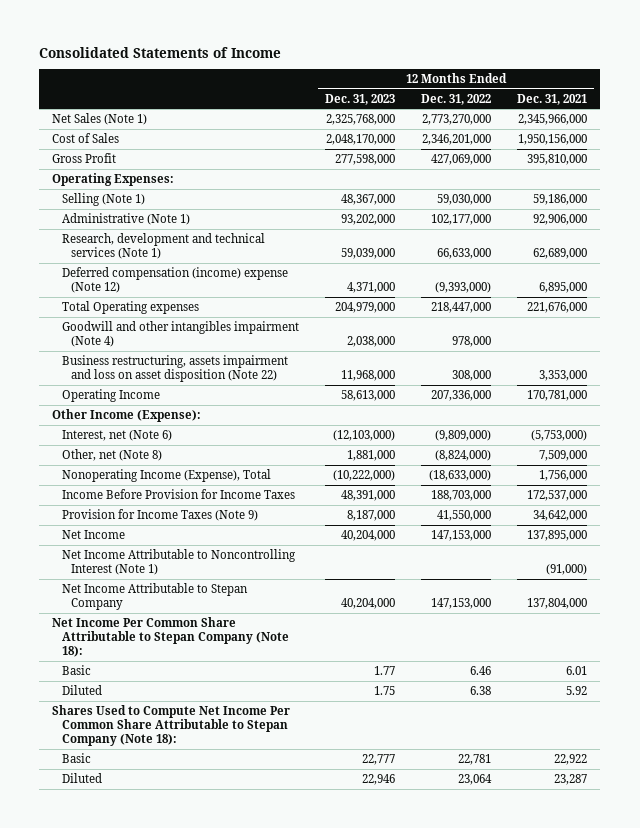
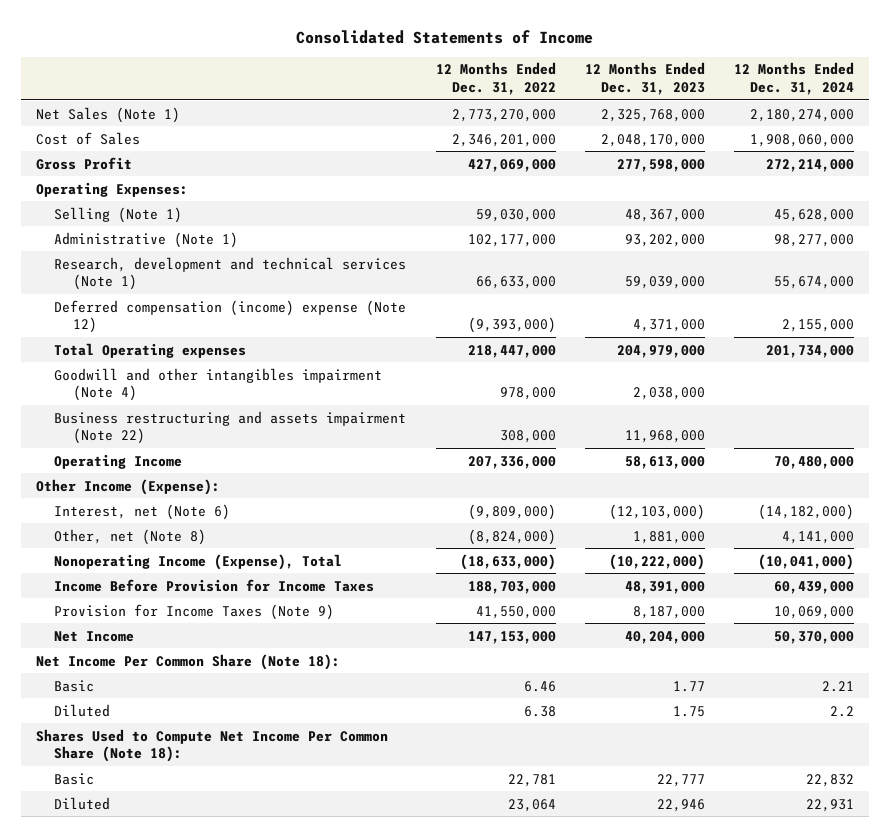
- | 12 Months Ended Dec. 31, 2023 | 12 Months Ended Dec. 31, 2022 | 12 Months Ended Dec. 31, 2021
+ | 12 Months Ended Dec. 31, 2022 | 12 Months Ended Dec. 31, 2023 | 12 Months Ended Dec. 31, 2024
- Business restructuring, assets impairment and loss on asset disposition (Note 22) | 11,968,000 | 308,000 | 3,353,000
+ Business restructuring and assets impairment (Note 22) | 308,000 | 11,968,000 |
- Net Income Attributable to Noncontrolling Interest (Note 1) | | | (91,000)
- Net Income Attributable to Stepan Company | 40,204,000 | 147,153,000 | 137,804,000
- Net Income Per Common Share Attributable to Stepan Company (Note 18):
+ Net Income Per Common Share (Note 18):
- Shares Used to Compute Net Income Per Common Share Attributable to Stepan Company (Note 18):
+ Shares Used to Compute Net Income Per Common Share (Note 18):

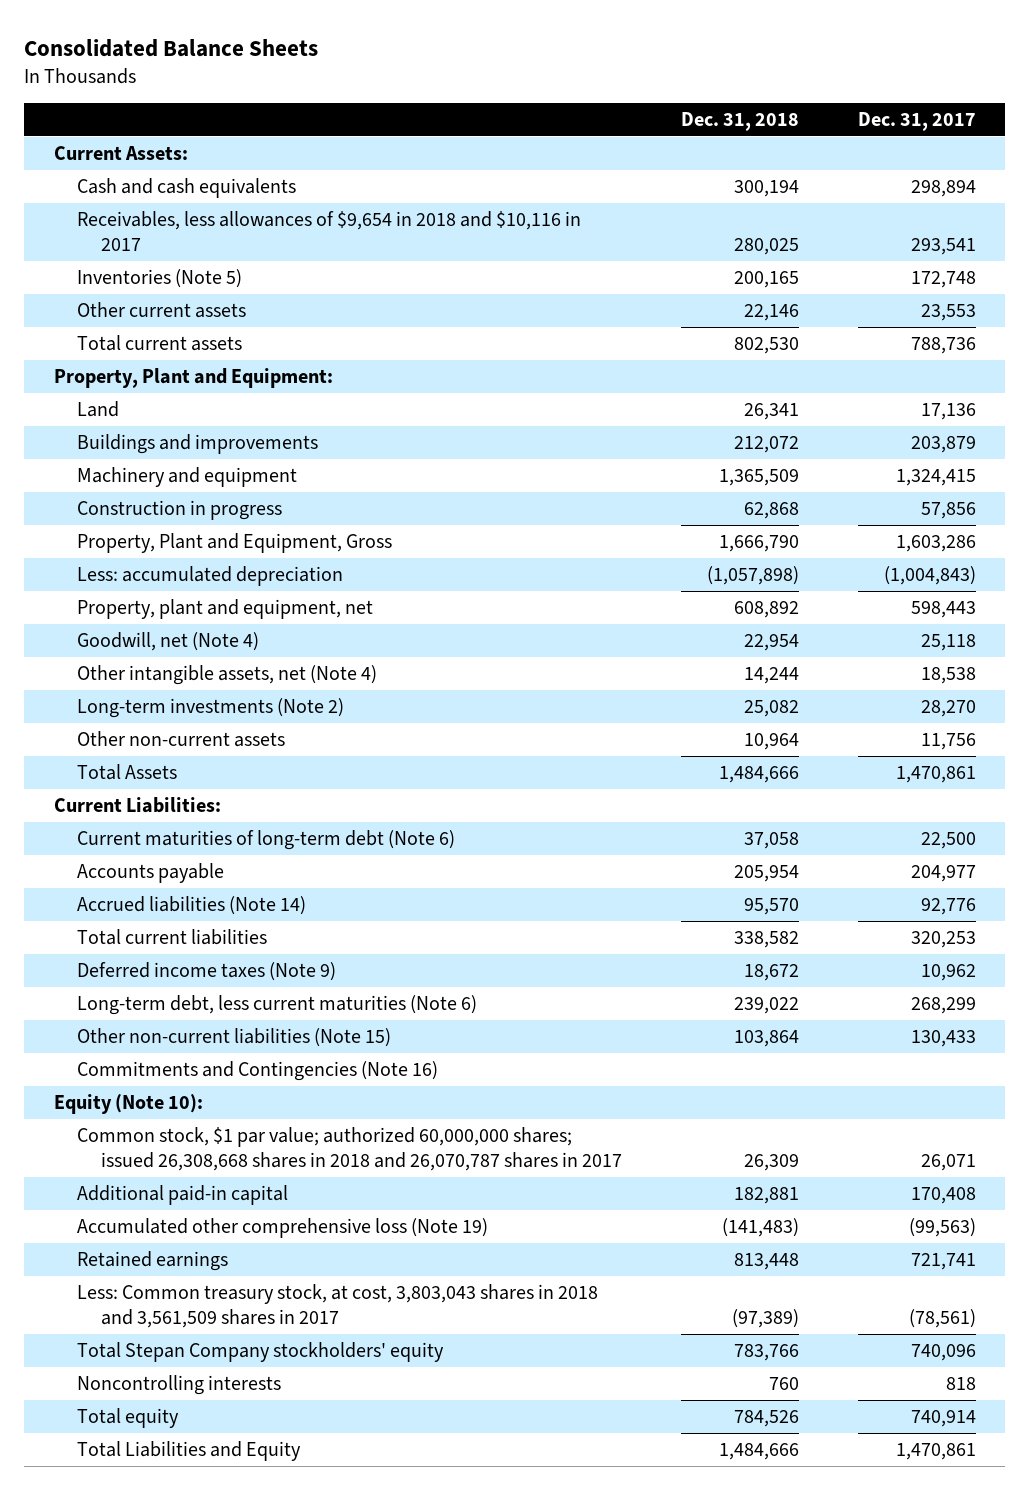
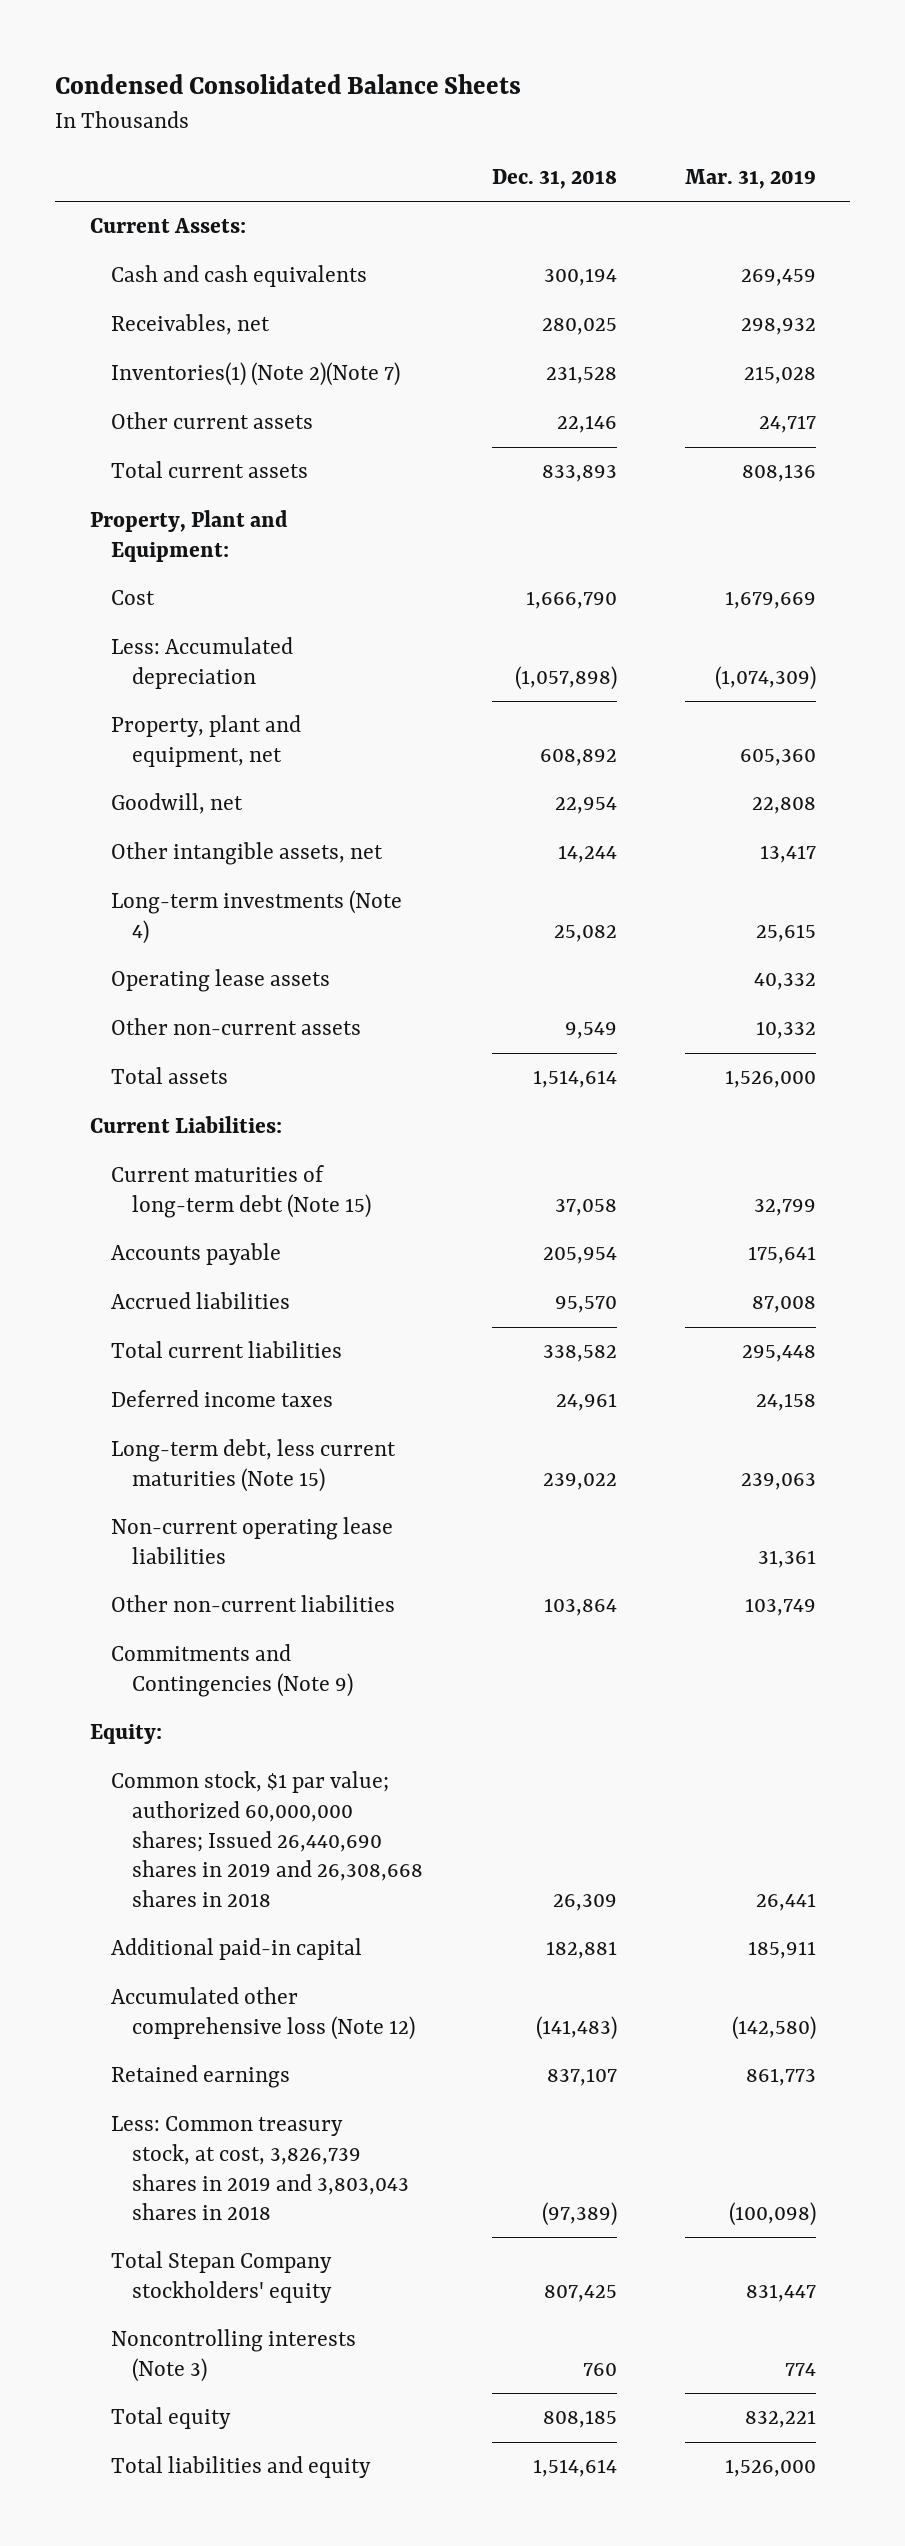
- Consolidated Balance Sheets
+ Condensed Consolidated Balance Sheets
- | Dec. 31, 2018 | Dec. 31, 2017
+ | Dec. 31, 2018 | Mar. 31, 2019
- Receivables, less allowances of $9,654 in 2018 and $10,116 in 2017 | 280,025 | 293,541
- Inventories (Note 5) | 200,165 | 172,748
+ Receivables, net | 280,025 | 298,932
+ Inventories(1) (Note 2)(Note 7) | 231,528 | 215,028
- Total current assets | 802,530 | 788,736
+ Total current assets | 833,893 | 808,136
- Land | 26,341 | 17,136
- Buildings and improvements | 212,072 | 203,879
- Machinery and equipment | 1,365,509 | 1,324,415
- Construction in progress | 62,868 | 57,856
- Property, Plant and Equipment, Gross | 1,666,790 | 1,603,286
- Less: accumulated depreciation | (1,057,898) | (1,004,843)
+ Cost | 1,666,790 | 1,679,669
+ Less: Accumulated depreciation | (1,057,898) | (1,074,309)
- Goodwill, net (Note 4) | 22,954 | 25,118
- Other intangible assets, net (Note 4) | 14,244 | 18,538
- Long-term investments (Note 2) | 25,082 | 28,270
- Other non-current assets | 10,964 | 11,756
- Total Assets | 1,484,666 | 1,470,861
+ Goodwill, net | 22,954 | 22,808
+ Other intangible assets, net | 14,244 | 13,417
+ Long-term investments (Note 4) | 25,082 | 25,615
+ Operating lease assets | | 40,332
+ Other non-current assets | 9,549 | 10,332
+ Total assets | 1,514,614 | 1,526,000
- Current maturities of long-term debt (Note 6) | 37,058 | 22,500
+ Current maturities of long-term debt (Note 15) | 37,058 | 32,799
- Accrued liabilities (Note 14) | 95,570 | 92,776
+ Accrued liabilities | 95,570 | 87,008
- Deferred income taxes (Note 9) | 18,672 | 10,962
- Long-term debt, less current maturities (Note 6) | 239,022 | 268,299
- Other non-current liabilities (Note 15) | 103,864 | 130,433
- Commitments and Contingencies (Note 16)
- Equity (Note 10):
- Common stock, $1 par value; authorized 60,000,000 shares; issued 26,308,668 shares in 2018 and 26,070,787 shares in 2017 | 26,309 | 26,071
+ Deferred income taxes | 24,961 | 24,158
+ Long-term debt, less current maturities (Note 15) | 239,022 | 239,063
+ Non-current operating lease liabilities | | 31,361
+ Other non-current liabilities | 103,864 | 103,749
+ Commitments and Contingencies (Note 9)
+ Equity:
+ Common stock, $1 par value; authorized 60,000,000 shares; Issued 26,440,690 shares in 2019 and 26,308,668 shares in 2018 | 26,309 | 26,441
- Accumulated other comprehensive loss (Note 19) | (141,483) | (99,563)
- Retained earnings | 813,448 | 721,741
- Less: Common treasury stock, at cost, 3,803,043 shares in 2018 and 3,561,509 shares in 2017 | (97,389) | (78,561)
- Total Stepan Company stockholders' equity | 783,766 | 740,096
- Noncontrolling interests | 760 | 818
- Total equity | 784,526 | 740,914
- Total Liabilities and Equity | 1,484,666 | 1,470,861
+ Accumulated other comprehensive loss (Note 12) | (141,483) | (142,580)
+ Retained earnings | 837,107 | 861,773
+ Less: Common treasury stock, at cost, 3,826,739 shares in 2019 and 3,803,043 shares in 2018 | (97,389) | (100,098)
+ Total Stepan Company stockholders' equity | 807,425 | 831,447
+ Noncontrolling interests (Note 3) | 760 | 774
+ Total equity | 808,185 | 832,221
+ Total liabilities and equity | 1,514,614 | 1,526,000

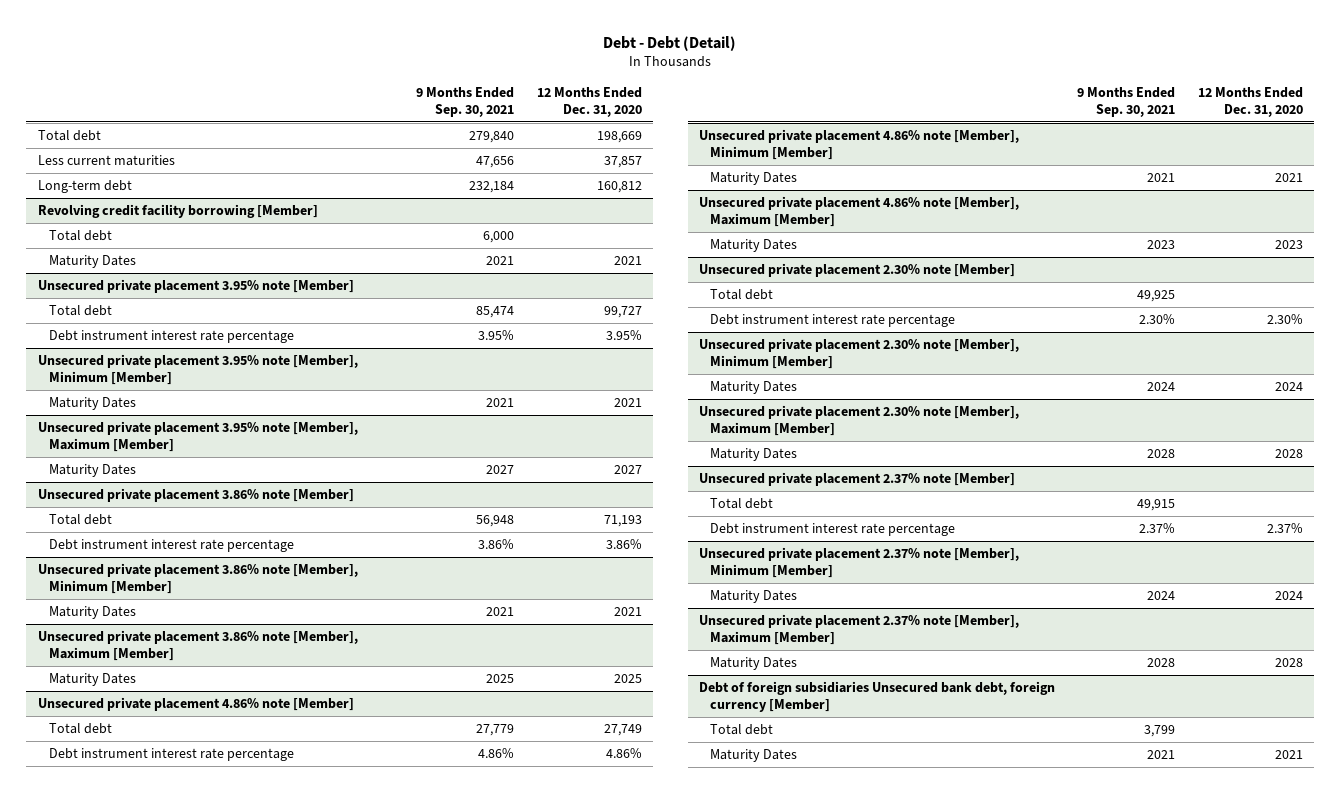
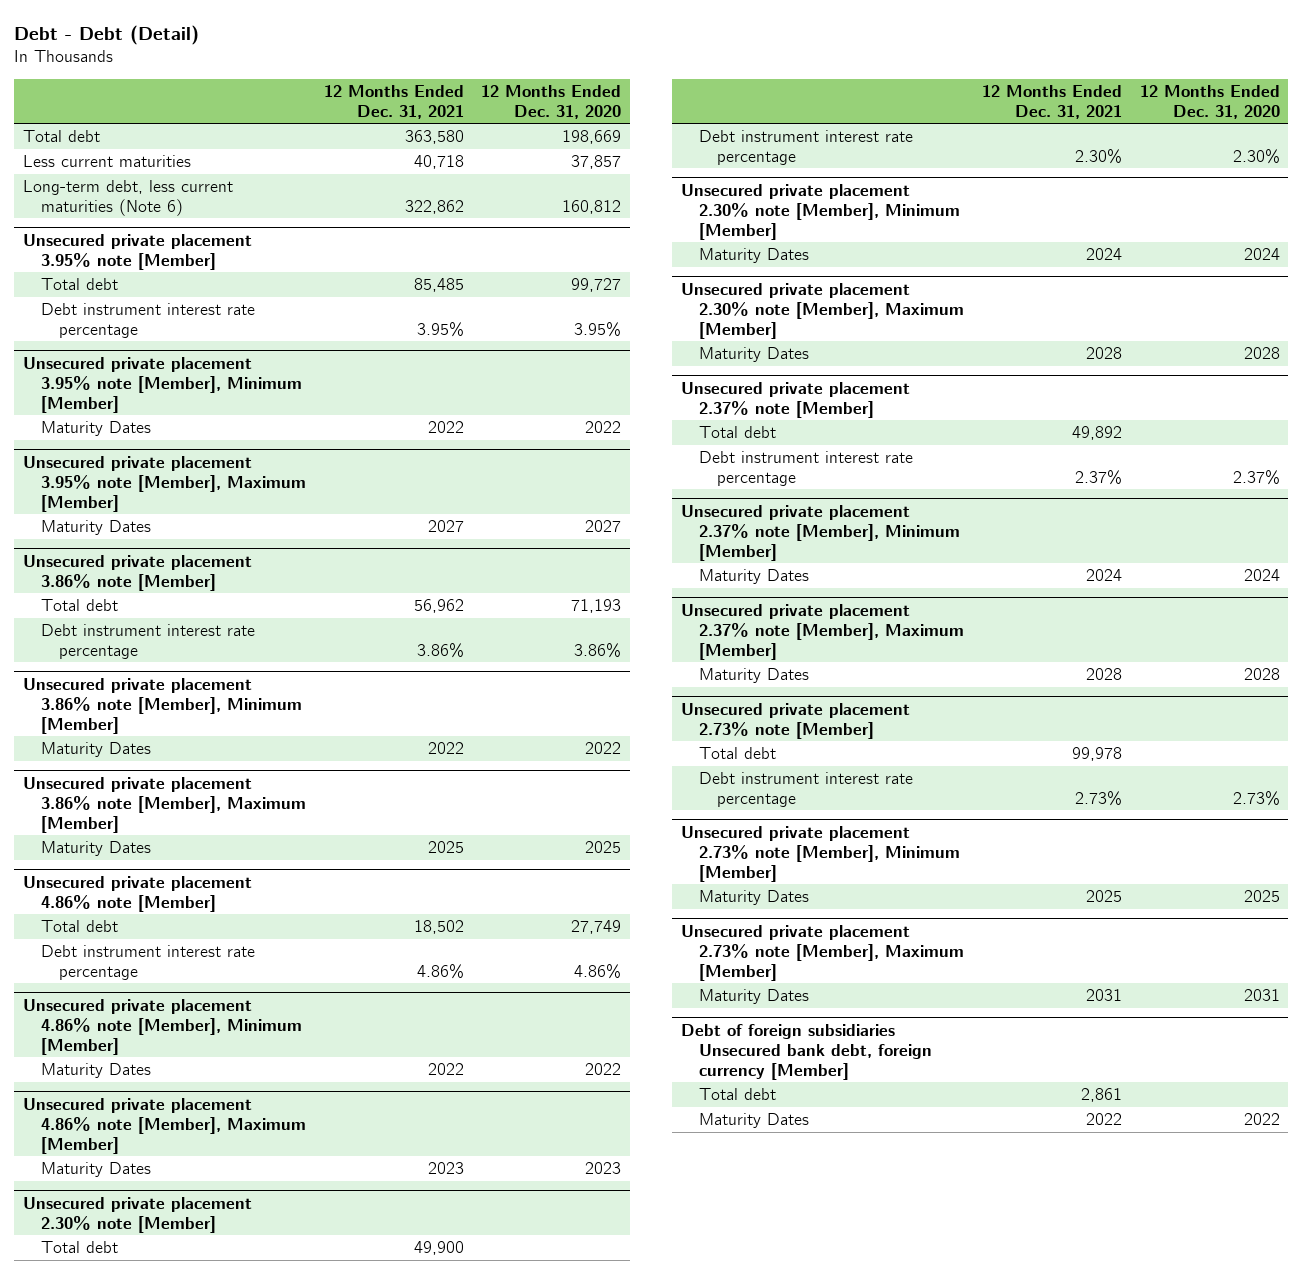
- | 9 Months Ended Sep. 30, 2021 | 12 Months Ended Dec. 31, 2020
+ | 12 Months Ended Dec. 31, 2021 | 12 Months Ended Dec. 31, 2020
- Long-term debt | 232,184 | 160,812
- Revolving credit facility borrowing [Member]
- Total debt | 6,000 |
- Maturity Dates | 2021 | 2021
+ Long-term debt, less current maturities (Note 6) | 322,862 | 160,812
@ Unsecured private placement 3.95% note [Member], Minimum [Member]
- Maturity Dates | 2021 | 2021
+ Maturity Dates | 2022 | 2022
@ Unsecured private placement 3.86% note [Member], Minimum [Member]
- Maturity Dates | 2021 | 2021
+ Maturity Dates | 2022 | 2022
@ Unsecured private placement 4.86% note [Member], Minimum [Member]
- Maturity Dates | 2021 | 2021
+ Maturity Dates | 2022 | 2022
+ Unsecured private placement 2.73% note [Member]
+ Total debt | 99,978 |
+ Debt instrument interest rate percentage | 2.73% | 2.73%
+ Unsecured private placement 2.73% note [Member], Minimum [Member]
+ Maturity Dates | 2025 | 2025
+ Unsecured private placement 2.73% note [Member], Maximum [Member]
+ Maturity Dates | 2031 | 2031
@ Debt of foreign subsidiaries Unsecured bank debt, foreign currency [Member]
- Maturity Dates | 2021 | 2021
+ Maturity Dates | 2022 | 2022

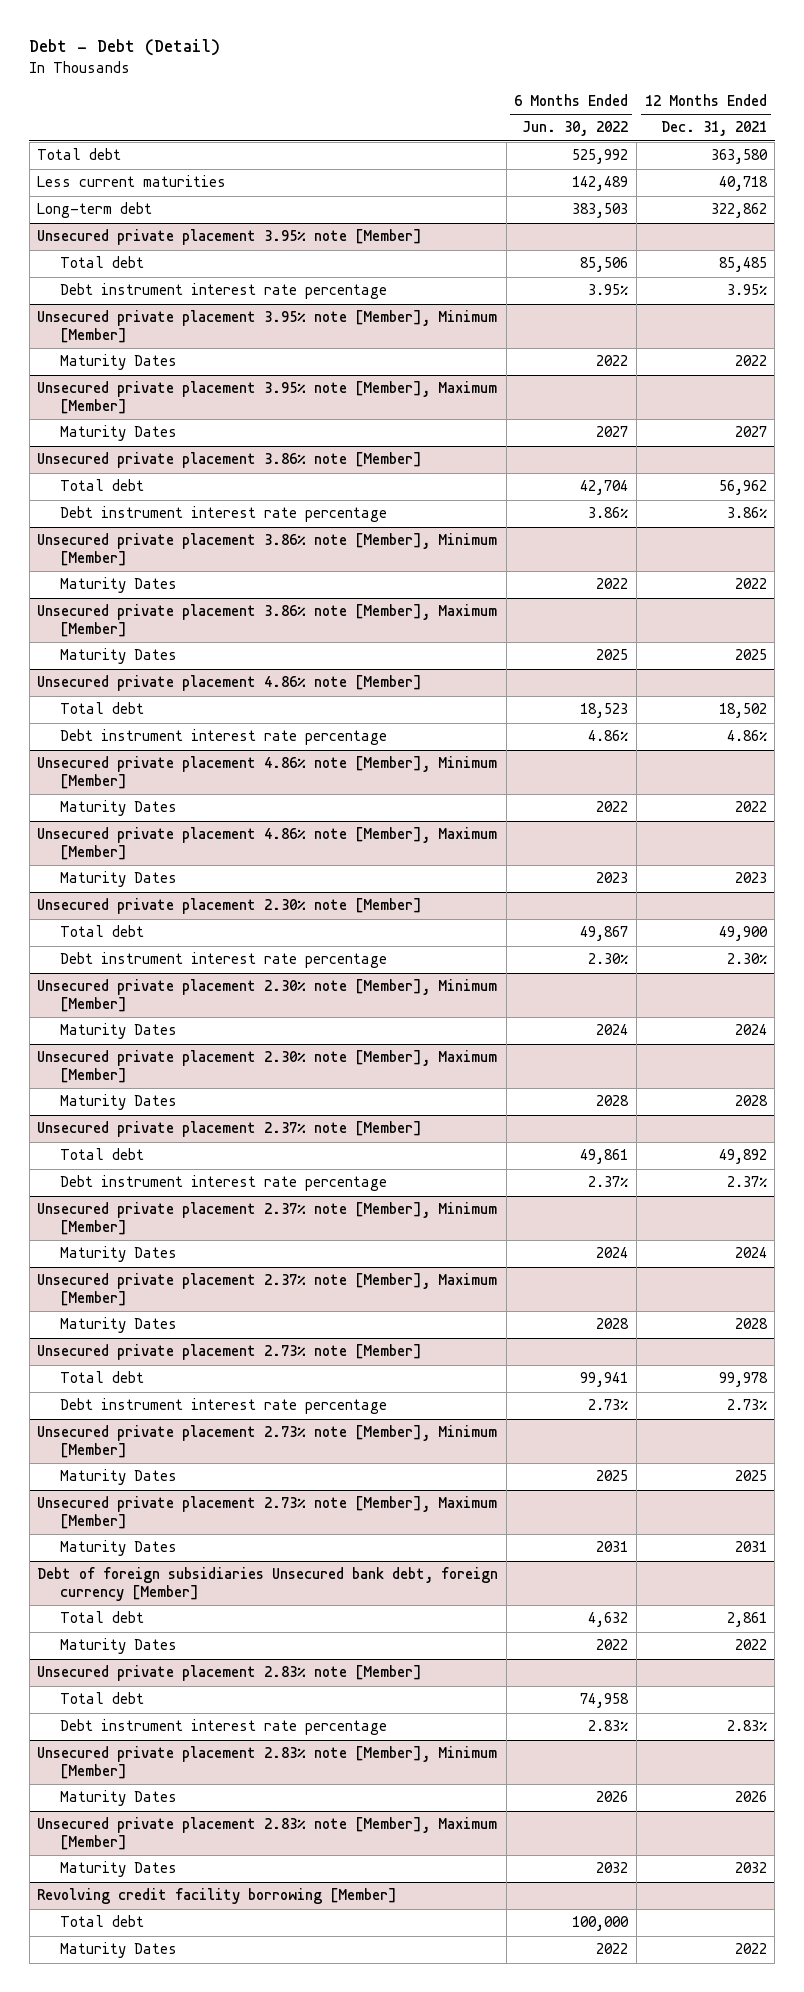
- | 12 Months Ended Dec. 31, 2021 | 12 Months Ended Dec. 31, 2020
+ | 6 Months Ended Jun. 30, 2022 | 12 Months Ended Dec. 31, 2021
- Long-term debt, less current maturities (Note 6) | 322,862 | 160,812
+ Long-term debt | 383,503 | 322,862
+ Unsecured private placement 2.83% note [Member]
+ Total debt | 74,958 |
+ Debt instrument interest rate percentage | 2.83% | 2.83%
+ Unsecured private placement 2.83% note [Member], Minimum [Member]
+ Maturity Dates | 2026 | 2026
+ Unsecured private placement 2.83% note [Member], Maximum [Member]
+ Maturity Dates | 2032 | 2032
+ Revolving credit facility borrowing [Member]
+ Total debt | 100,000 |
+ Maturity Dates | 2022 | 2022

